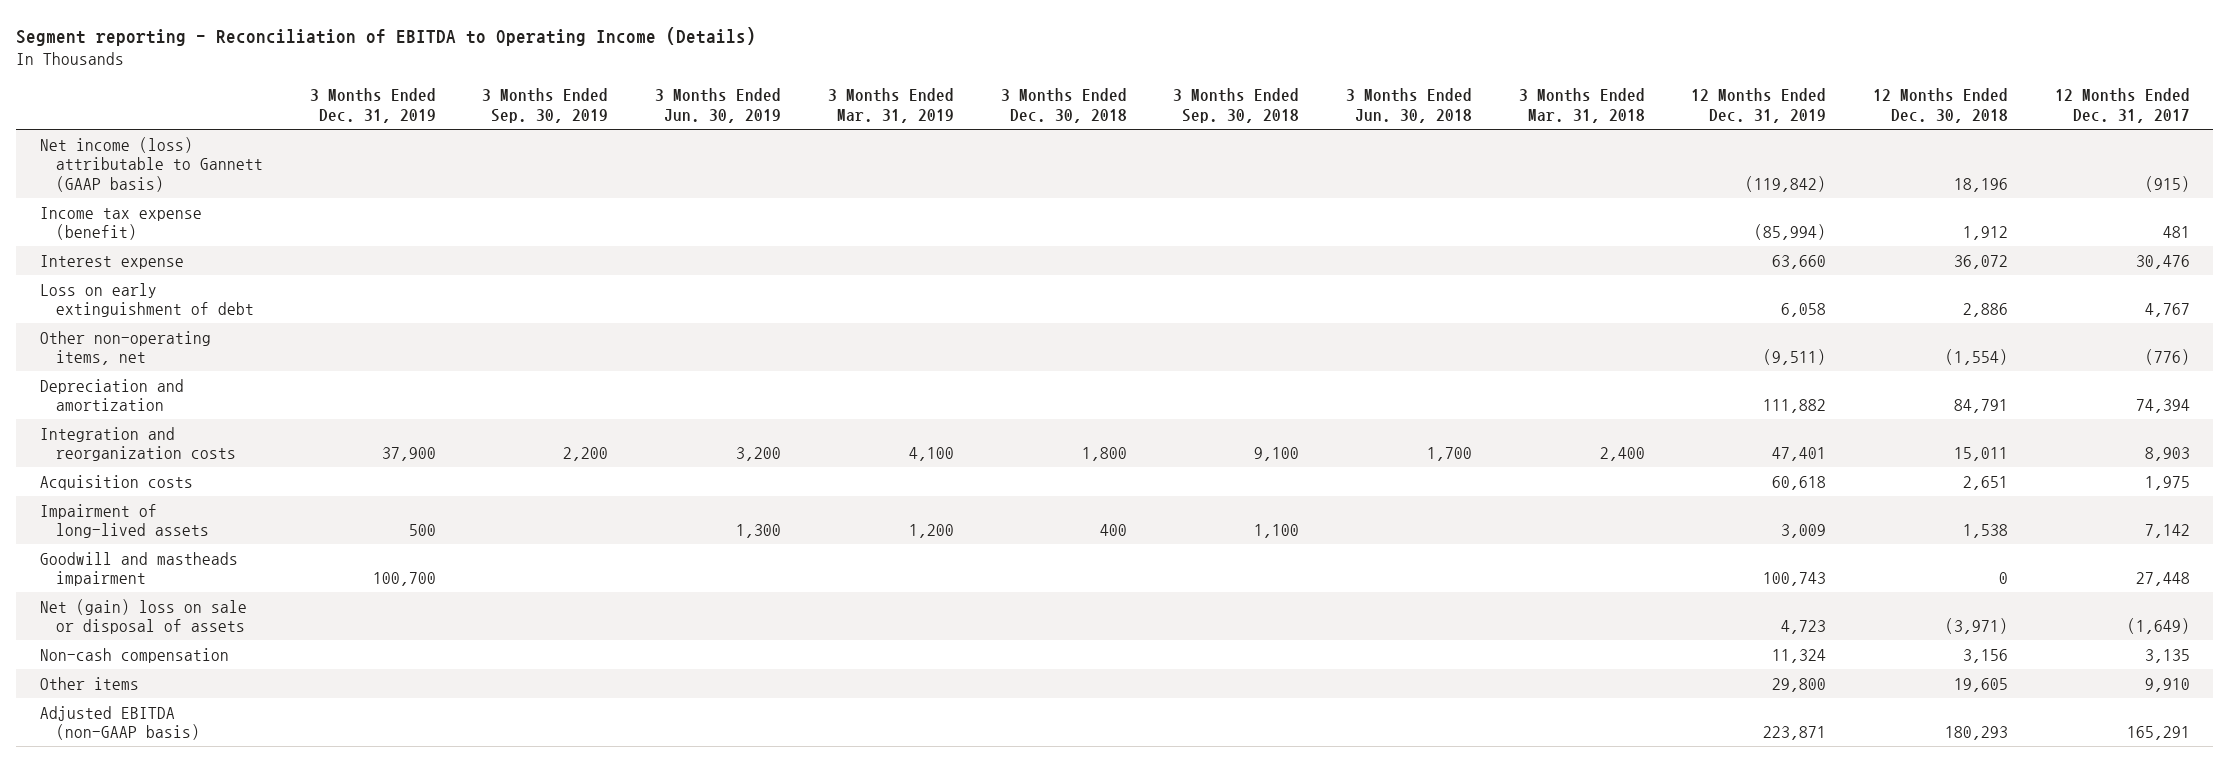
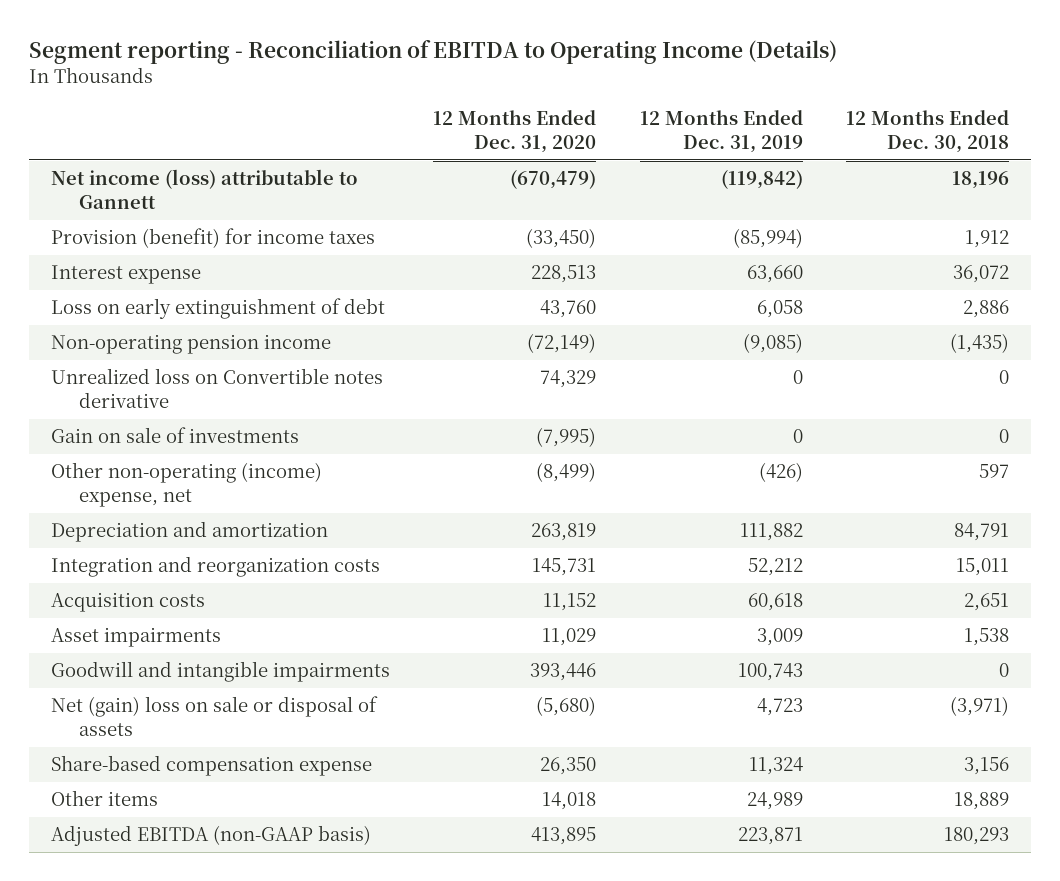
- | 3 Months Ended Dec. 31, 2019 | 3 Months Ended Sep. 30, 2019 | 3 Months Ended Jun. 30, 2019 | 3 Months Ended Mar. 31, 2019 | 3 Months Ended Dec. 30, 2018 | 3 Months Ended Sep. 30, 2018 | 3 Months Ended Jun. 30, 2018 | 3 Months Ended Mar. 31, 2018 | 12 Months Ended Dec. 31, 2019 | 12 Months Ended Dec. 30, 2018 | 12 Months Ended Dec. 31, 2017
+ | 12 Months Ended Dec. 31, 2020 | 12 Months Ended Dec. 31, 2019 | 12 Months Ended Dec. 30, 2018
- Net income (loss) attributable to Gannett (GAAP basis) | | | | | | | | | (119,842) | 18,196 | (915)
- Income tax expense (benefit) | | | | | | | | | (85,994) | 1,912 | 481
+ Net income (loss) attributable to Gannett | (670,479) | (119,842) | 18,196
+ Provision (benefit) for income taxes | (33,450) | (85,994) | 1,912
- Other non-operating items, net | | | | | | | | | (9,511) | (1,554) | (776)
+ Non-operating pension income | (72,149) | (9,085) | (1,435)
+ Unrealized loss on Convertible notes derivative | 74,329 | 0 | 0
+ Gain on sale of investments | (7,995) | 0 | 0
+ Other non-operating (income) expense, net | (8,499) | (426) | 597
- Integration and reorganization costs | 37,900 | 2,200 | 3,200 | 4,100 | 1,800 | 9,100 | 1,700 | 2,400 | 47,401 | 15,011 | 8,903
+ Integration and reorganization costs | 145,731 | 52,212 | 15,011
- Impairment of long-lived assets | 500 | | 1,300 | 1,200 | 400 | 1,100 | | | 3,009 | 1,538 | 7,142
- Goodwill and mastheads impairment | 100,700 | | | | | | | | 100,743 | 0 | 27,448
+ Asset impairments | 11,029 | 3,009 | 1,538
+ Goodwill and intangible impairments | 393,446 | 100,743 | 0
- Non-cash compensation | | | | | | | | | 11,324 | 3,156 | 3,135
- Other items | | | | | | | | | 29,800 | 19,605 | 9,910
+ Share-based compensation expense | 26,350 | 11,324 | 3,156
+ Other items | 14,018 | 24,989 | 18,889

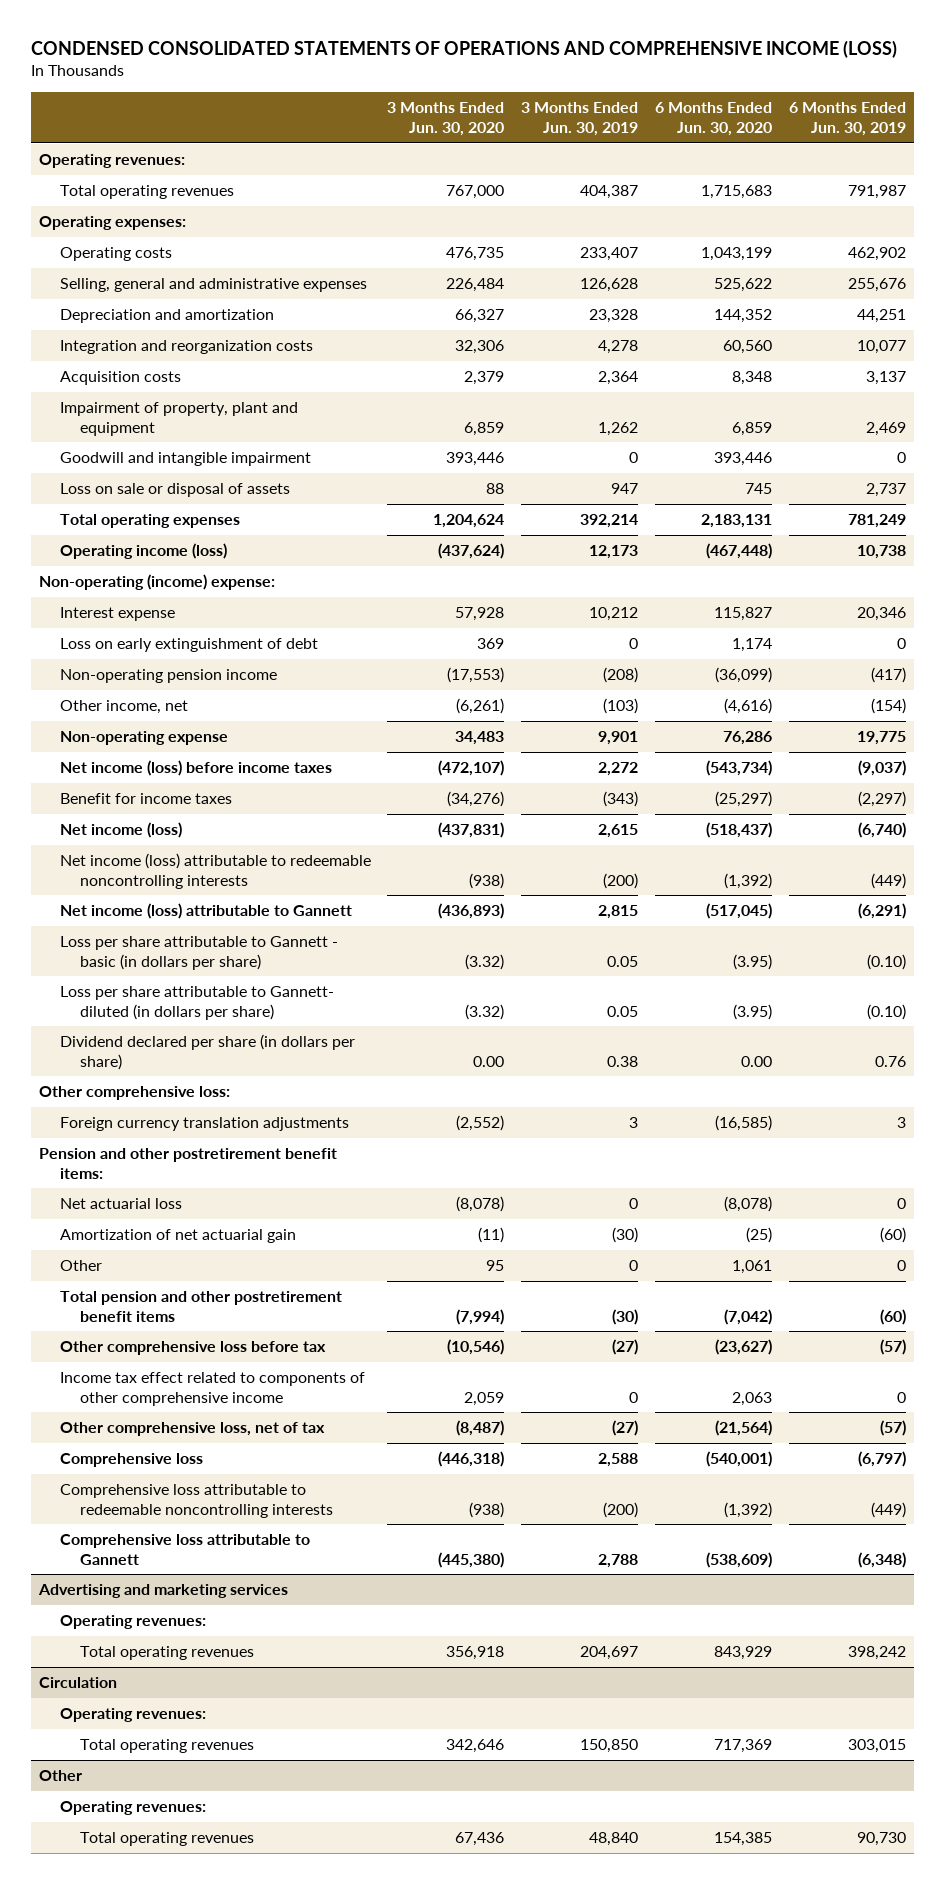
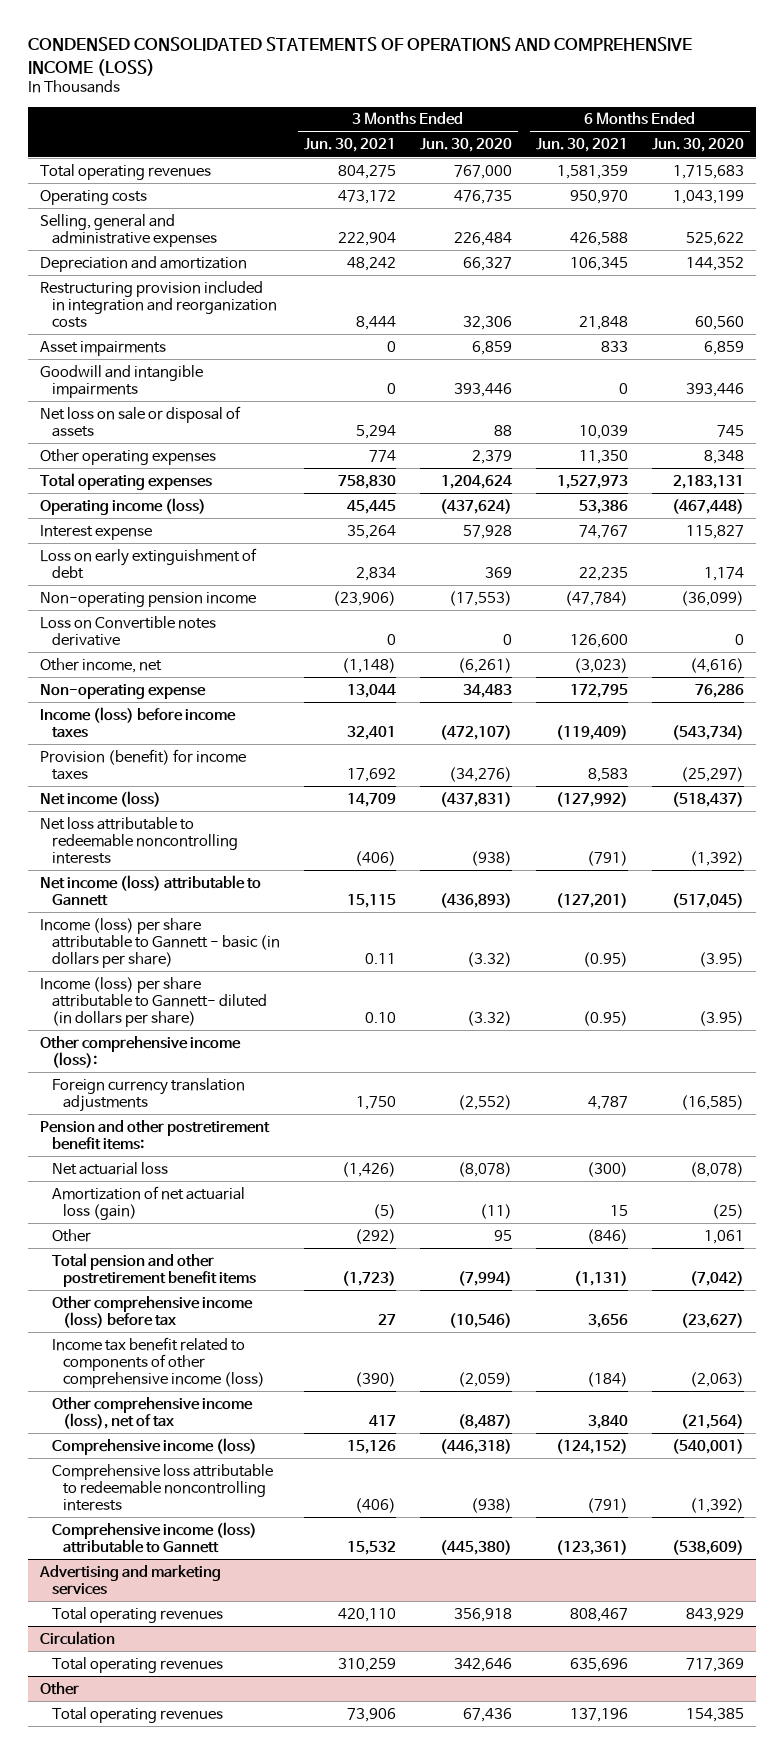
- | 3 Months Ended Jun. 30, 2020 | 3 Months Ended Jun. 30, 2019 | 6 Months Ended Jun. 30, 2020 | 6 Months Ended Jun. 30, 2019
+ | 3 Months Ended Jun. 30, 2021 | 3 Months Ended Jun. 30, 2020 | 6 Months Ended Jun. 30, 2021 | 6 Months Ended Jun. 30, 2020
- Operating revenues:
- Operating expenses:
- Integration and reorganization costs | 32,306 | 4,278 | 60,560 | 10,077
- Acquisition costs | 2,379 | 2,364 | 8,348 | 3,137
- Impairment of property, plant and equipment | 6,859 | 1,262 | 6,859 | 2,469
- Goodwill and intangible impairment | 393,446 | 0 | 393,446 | 0
- Loss on sale or disposal of assets | 88 | 947 | 745 | 2,737
+ Restructuring provision included in integration and reorganization costs | 8,444 | 32,306 | 21,848 | 60,560
+ Asset impairments | 0 | 6,859 | 833 | 6,859
+ Goodwill and intangible impairments | 0 | 393,446 | 0 | 393,446
+ Net loss on sale or disposal of assets | 5,294 | 88 | 10,039 | 745
+ Other operating expenses | 774 | 2,379 | 11,350 | 8,348
- Non-operating (income) expense:
+ Loss on Convertible notes derivative | 0 | 0 | 126,600 | 0
- Net income (loss) before income taxes | (472,107) | 2,272 | (543,734) | (9,037)
- Benefit for income taxes | (34,276) | (343) | (25,297) | (2,297)
+ Income (loss) before income taxes | 32,401 | (472,107) | (119,409) | (543,734)
+ Provision (benefit) for income taxes | 17,692 | (34,276) | 8,583 | (25,297)
- Net income (loss) attributable to redeemable noncontrolling interests | (938) | (200) | (1,392) | (449)
+ Net loss attributable to redeemable noncontrolling interests | (406) | (938) | (791) | (1,392)
- Loss per share attributable to Gannett - basic (in dollars per share) | (3.32) | 0.05 | (3.95) | (0.10)
- Loss per share attributable to Gannett- diluted (in dollars per share) | (3.32) | 0.05 | (3.95) | (0.10)
- Dividend declared per share (in dollars per share) | 0.00 | 0.38 | 0.00 | 0.76
- Other comprehensive loss:
+ Income (loss) per share attributable to Gannett - basic (in dollars per share) | 0.11 | (3.32) | (0.95) | (3.95)
+ Income (loss) per share attributable to Gannett- diluted (in dollars per share) | 0.10 | (3.32) | (0.95) | (3.95)
+ Other comprehensive income (loss):
- Amortization of net actuarial gain | (11) | (30) | (25) | (60)
+ Amortization of net actuarial loss (gain) | (5) | (11) | 15 | (25)
- Other comprehensive loss before tax | (10,546) | (27) | (23,627) | (57)
- Income tax effect related to components of other comprehensive income | 2,059 | 0 | 2,063 | 0
- Other comprehensive loss, net of tax | (8,487) | (27) | (21,564) | (57)
- Comprehensive loss | (446,318) | 2,588 | (540,001) | (6,797)
+ Other comprehensive income (loss) before tax | 27 | (10,546) | 3,656 | (23,627)
+ Income tax benefit related to components of other comprehensive income (loss) | (390) | (2,059) | (184) | (2,063)
+ Other comprehensive income (loss), net of tax | 417 | (8,487) | 3,840 | (21,564)
+ Comprehensive income (loss) | 15,126 | (446,318) | (124,152) | (540,001)
- Comprehensive loss attributable to Gannett | (445,380) | 2,788 | (538,609) | (6,348)
+ Comprehensive income (loss) attributable to Gannett | 15,532 | (445,380) | (123,361) | (538,609)
@ Advertising and marketing services
- Operating revenues:
@ Circulation
- Operating revenues:
@ Other
- Operating revenues:

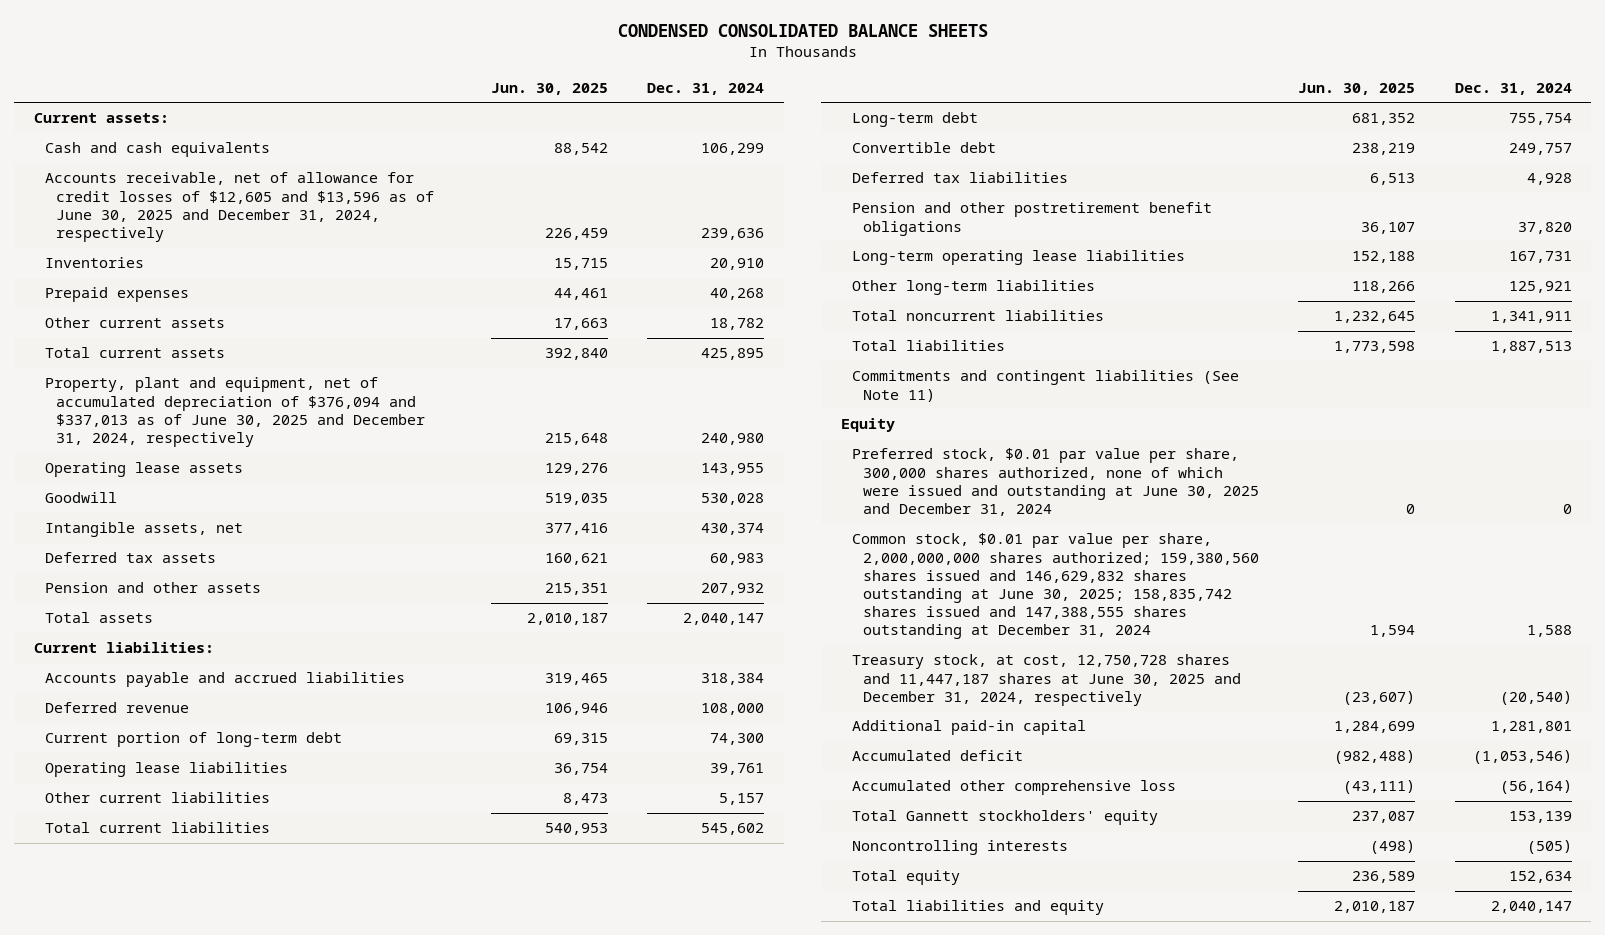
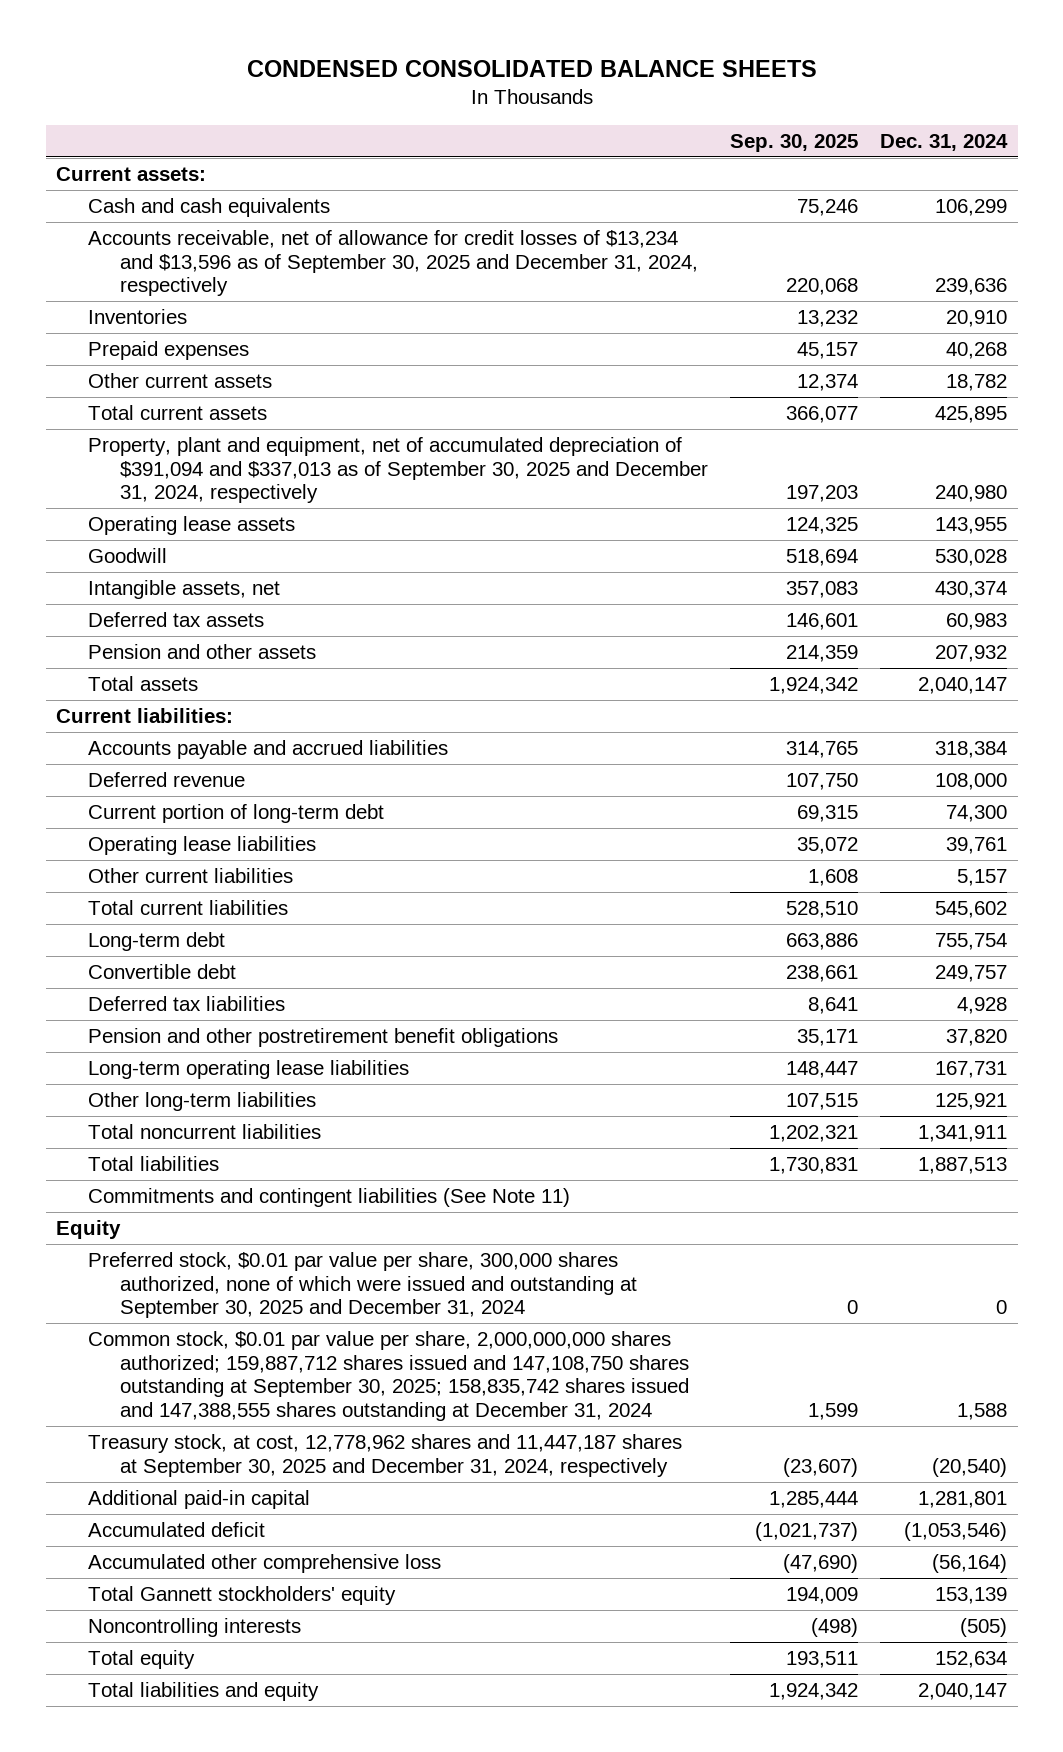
- | Jun. 30, 2025 | Dec. 31, 2024
+ | Sep. 30, 2025 | Dec. 31, 2024
- Accounts receivable, net of allowance for credit losses of $12,605 and $13,596 as of June 30, 2025 and December 31, 2024, respectively | 226,459 | 239,636
+ Accounts receivable, net of allowance for credit losses of $13,234 and $13,596 as of September 30, 2025 and December 31, 2024, respectively | 220,068 | 239,636
- Property, plant and equipment, net of accumulated depreciation of $376,094 and $337,013 as of June 30, 2025 and December 31, 2024, respectively | 215,648 | 240,980
+ Property, plant and equipment, net of accumulated depreciation of $391,094 and $337,013 as of September 30, 2025 and December 31, 2024, respectively | 197,203 | 240,980
- Preferred stock, $0.01 par value per share, 300,000 shares authorized, none of which were issued and outstanding at June 30, 2025 and December 31, 2024 | 0 | 0
- Common stock, $0.01 par value per share, 2,000,000,000 shares authorized; 159,380,560 shares issued and 146,629,832 shares outstanding at June 30, 2025; 158,835,742 shares issued and 147,388,555 shares outstanding at December 31, 2024 | 1,594 | 1,588
- Treasury stock, at cost, 12,750,728 shares and 11,447,187 shares at June 30, 2025 and December 31, 2024, respectively | (23,607) | (20,540)
+ Preferred stock, $0.01 par value per share, 300,000 shares authorized, none of which were issued and outstanding at September 30, 2025 and December 31, 2024 | 0 | 0
+ Common stock, $0.01 par value per share, 2,000,000,000 shares authorized; 159,887,712 shares issued and 147,108,750 shares outstanding at September 30, 2025; 158,835,742 shares issued and 147,388,555 shares outstanding at December 31, 2024 | 1,599 | 1,588
+ Treasury stock, at cost, 12,778,962 shares and 11,447,187 shares at September 30, 2025 and December 31, 2024, respectively | (23,607) | (20,540)

